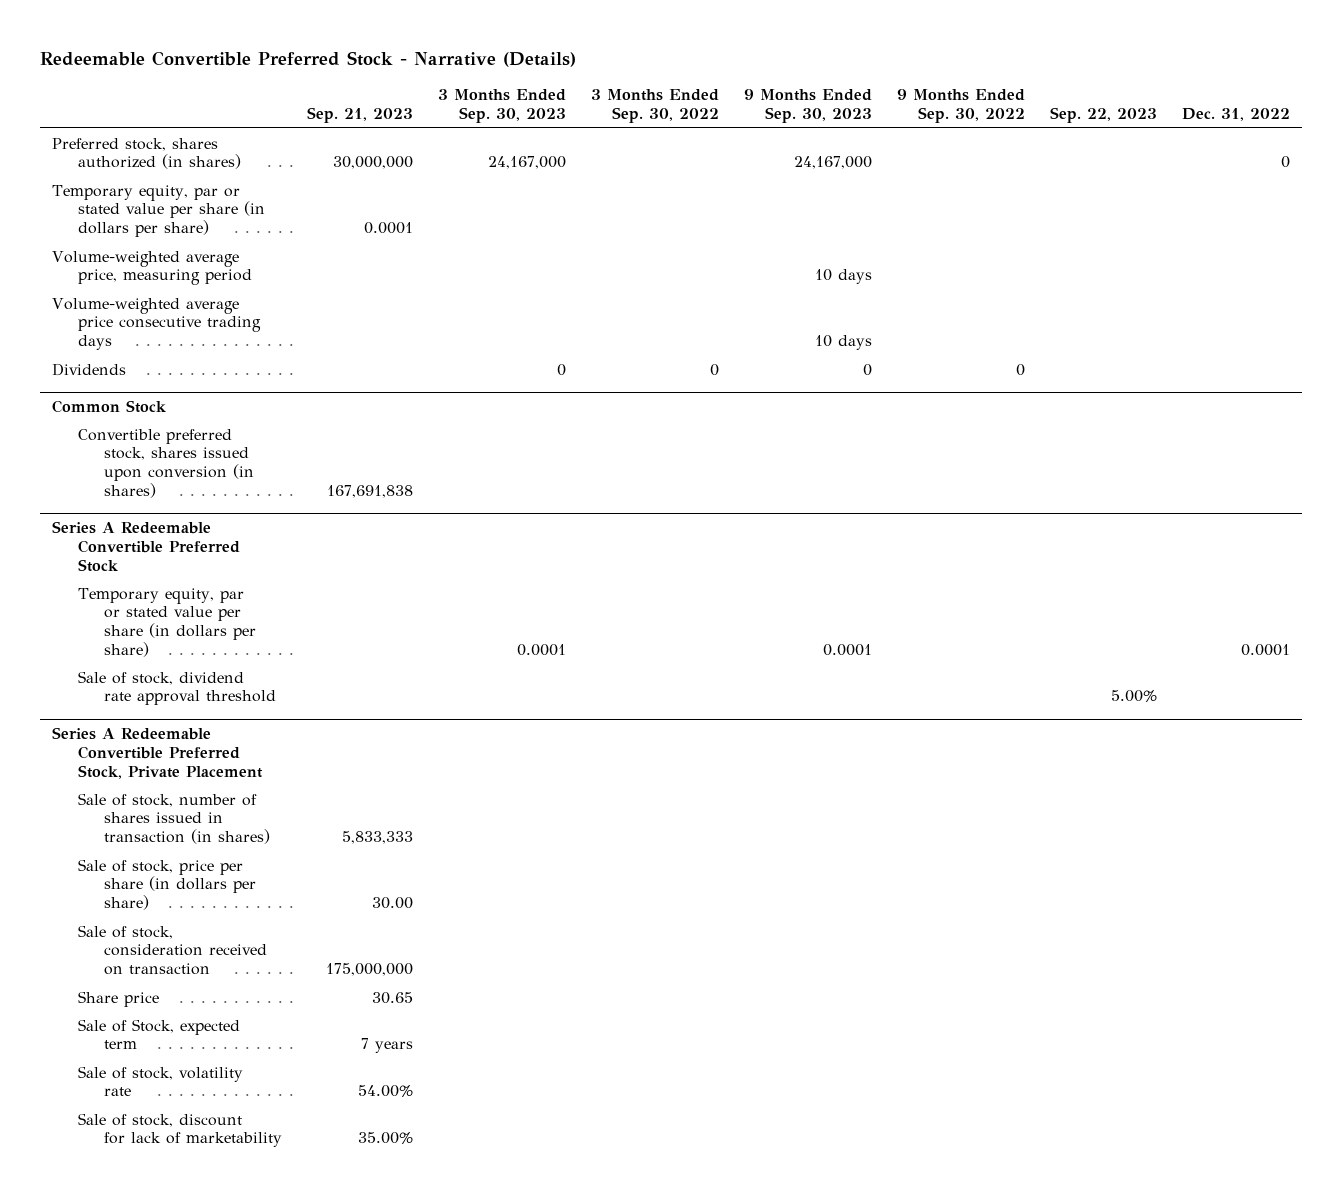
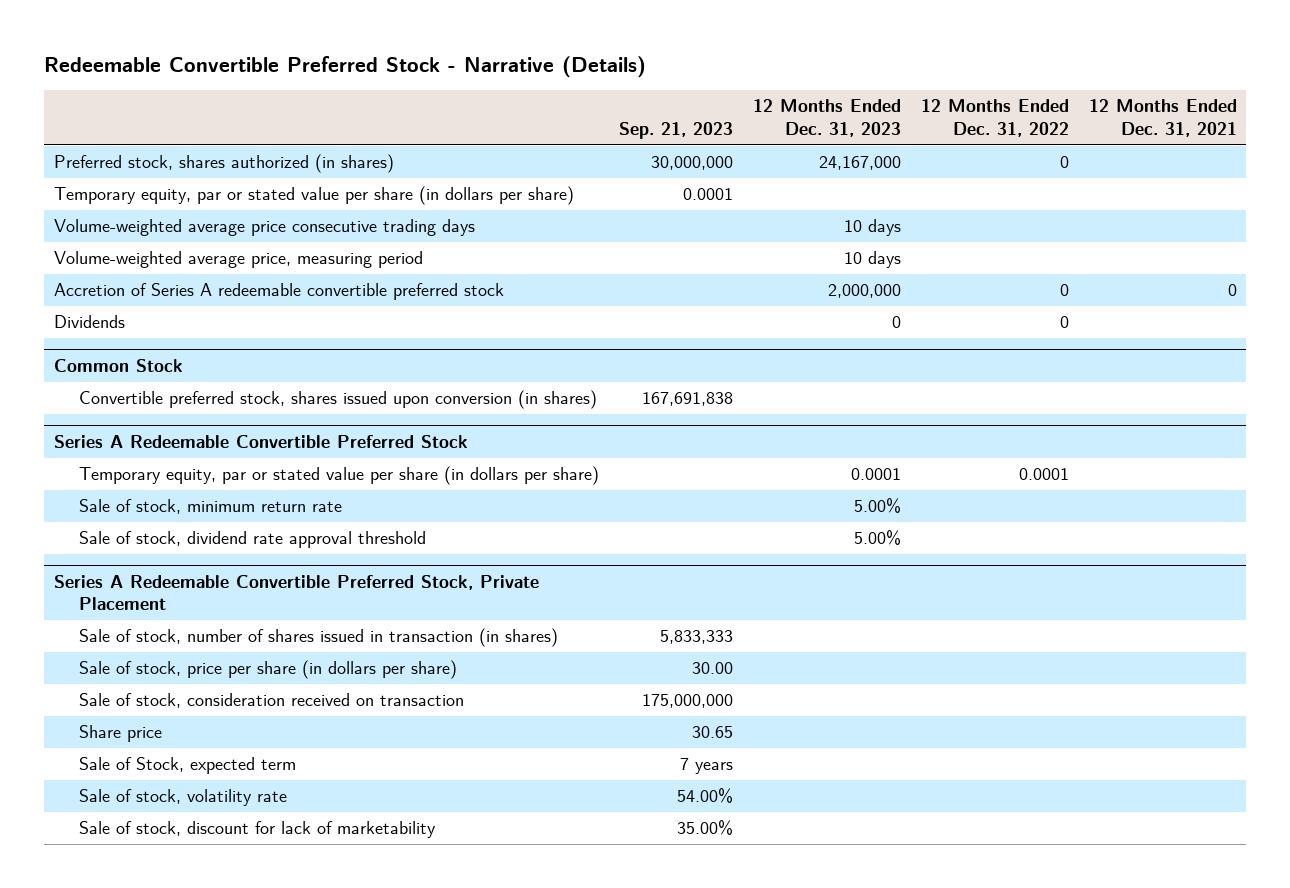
- | Sep. 21, 2023 | 3 Months Ended Sep. 30, 2023 | 3 Months Ended Sep. 30, 2022 | 9 Months Ended Sep. 30, 2023 | 9 Months Ended Sep. 30, 2022 | Sep. 22, 2023 | Dec. 31, 2022
+ | Sep. 21, 2023 | 12 Months Ended Dec. 31, 2023 | 12 Months Ended Dec. 31, 2022 | 12 Months Ended Dec. 31, 2021
moved down: Volume-weighted average price, measuring period | | 10 days | |
+ Accretion of Series A redeemable convertible preferred stock | | 2,000,000 | 0 | 0
@ Series A Redeemable Convertible Preferred Stock
+ Sale of stock, minimum return rate | | 5.00% | |

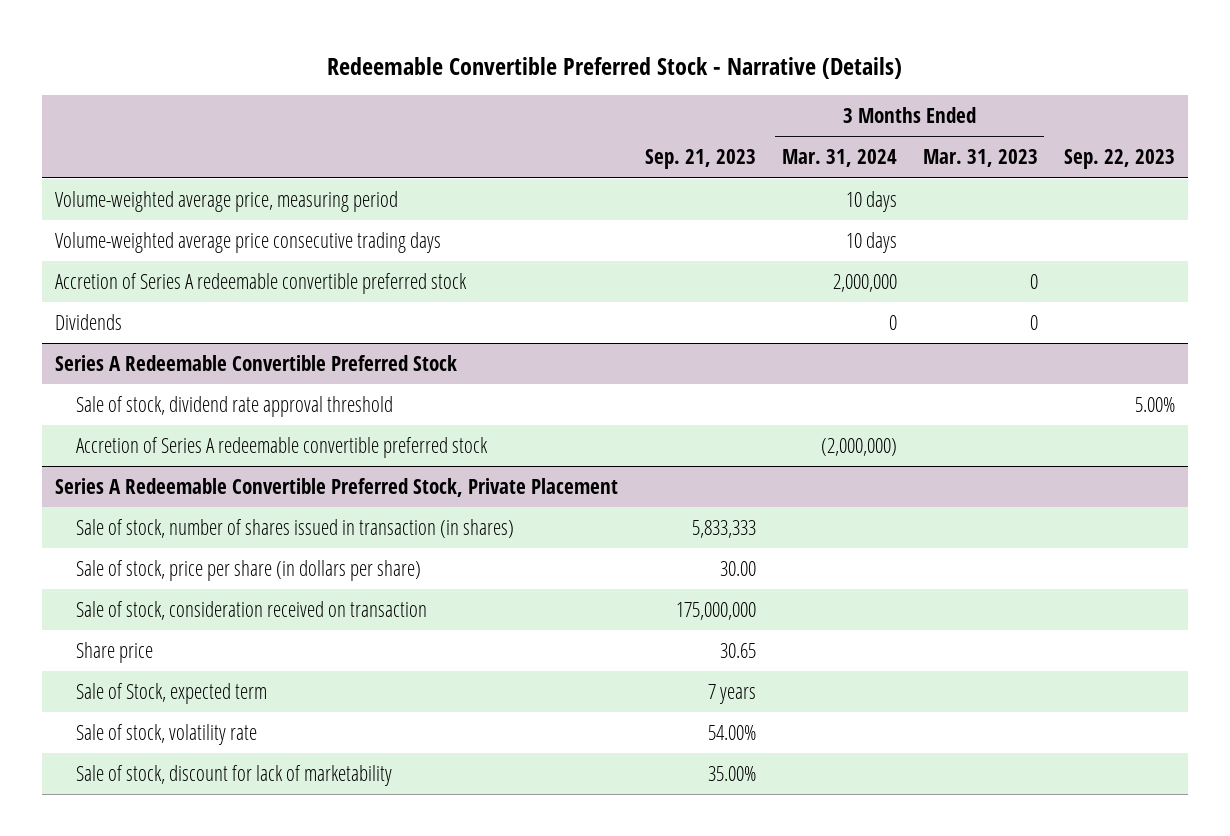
- | Sep. 21, 2023 | 12 Months Ended Dec. 31, 2023 | 12 Months Ended Dec. 31, 2022 | 12 Months Ended Dec. 31, 2021
+ | Sep. 21, 2023 | 3 Months Ended Mar. 31, 2024 | 3 Months Ended Mar. 31, 2023 | Sep. 22, 2023
- Preferred stock, shares authorized (in shares) | 30,000,000 | 24,167,000 | 0 |
- Temporary equity, par or stated value per share (in dollars per share) | 0.0001 | | |
moved down: Volume-weighted average price consecutive trading days | | 10 days | |
- Common Stock
- Convertible preferred stock, shares issued upon conversion (in shares) | 167,691,838 | | |
@ Series A Redeemable Convertible Preferred Stock
- Temporary equity, par or stated value per share (in dollars per share) | | 0.0001 | 0.0001 |
- Sale of stock, minimum return rate | | 5.00% | |
+ Accretion of Series A redeemable convertible preferred stock | | (2,000,000) | |

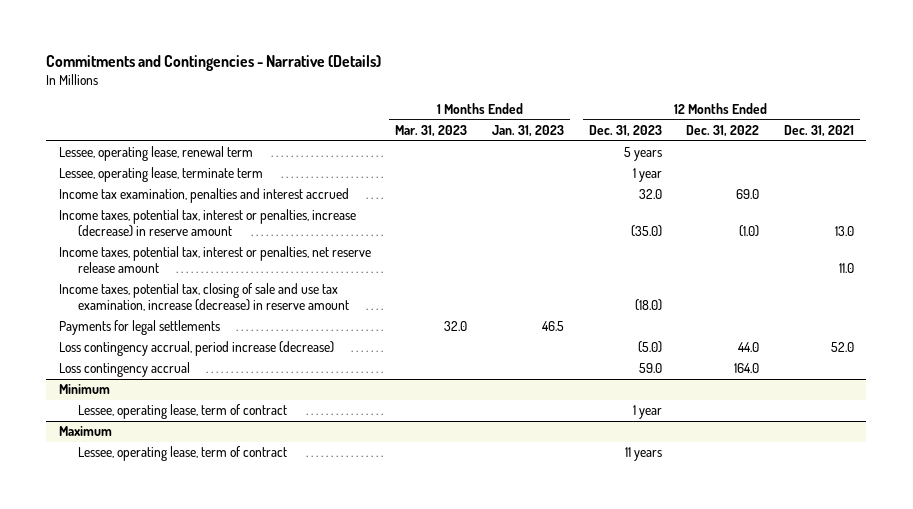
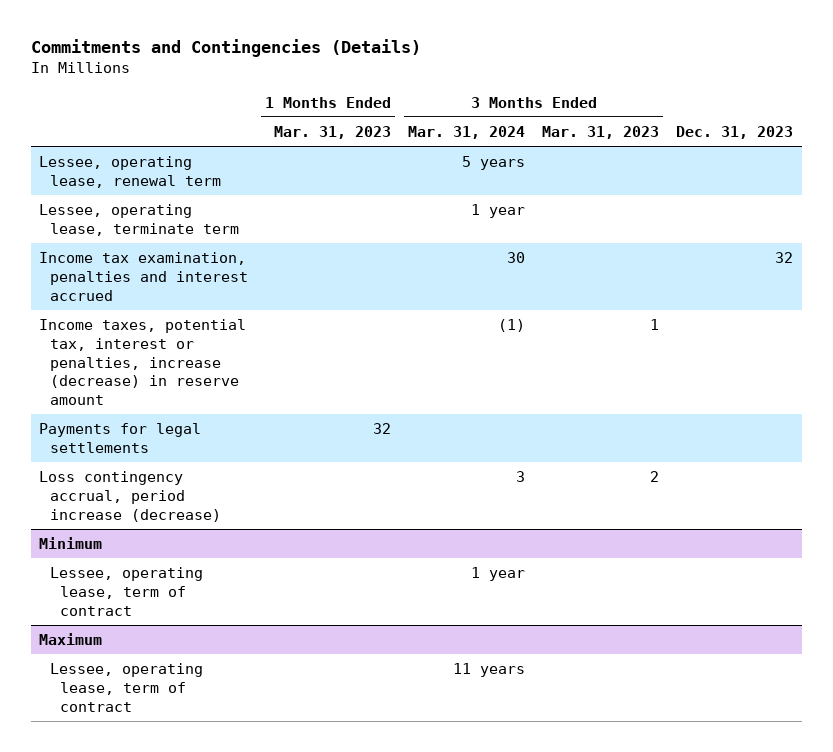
- Commitments and Contingencies - Narrative (Details)
+ Commitments and Contingencies (Details)
- | 1 Months Ended Mar. 31, 2023 | 1 Months Ended Jan. 31, 2023 | 12 Months Ended Dec. 31, 2023 | 12 Months Ended Dec. 31, 2022 | 12 Months Ended Dec. 31, 2021
+ | 1 Months Ended Mar. 31, 2023 | 3 Months Ended Mar. 31, 2024 | 3 Months Ended Mar. 31, 2023 | Dec. 31, 2023
- Income taxes, potential tax, interest or penalties, net reserve release amount | | | | | 11.0
- Income taxes, potential tax, closing of sale and use tax examination, increase (decrease) in reserve amount | | | (18.0) | |
- Payments for legal settlements | 32.0 | 46.5 | | |
+ Payments for legal settlements | 32 | | |
- Loss contingency accrual | | | 59.0 | 164.0 |

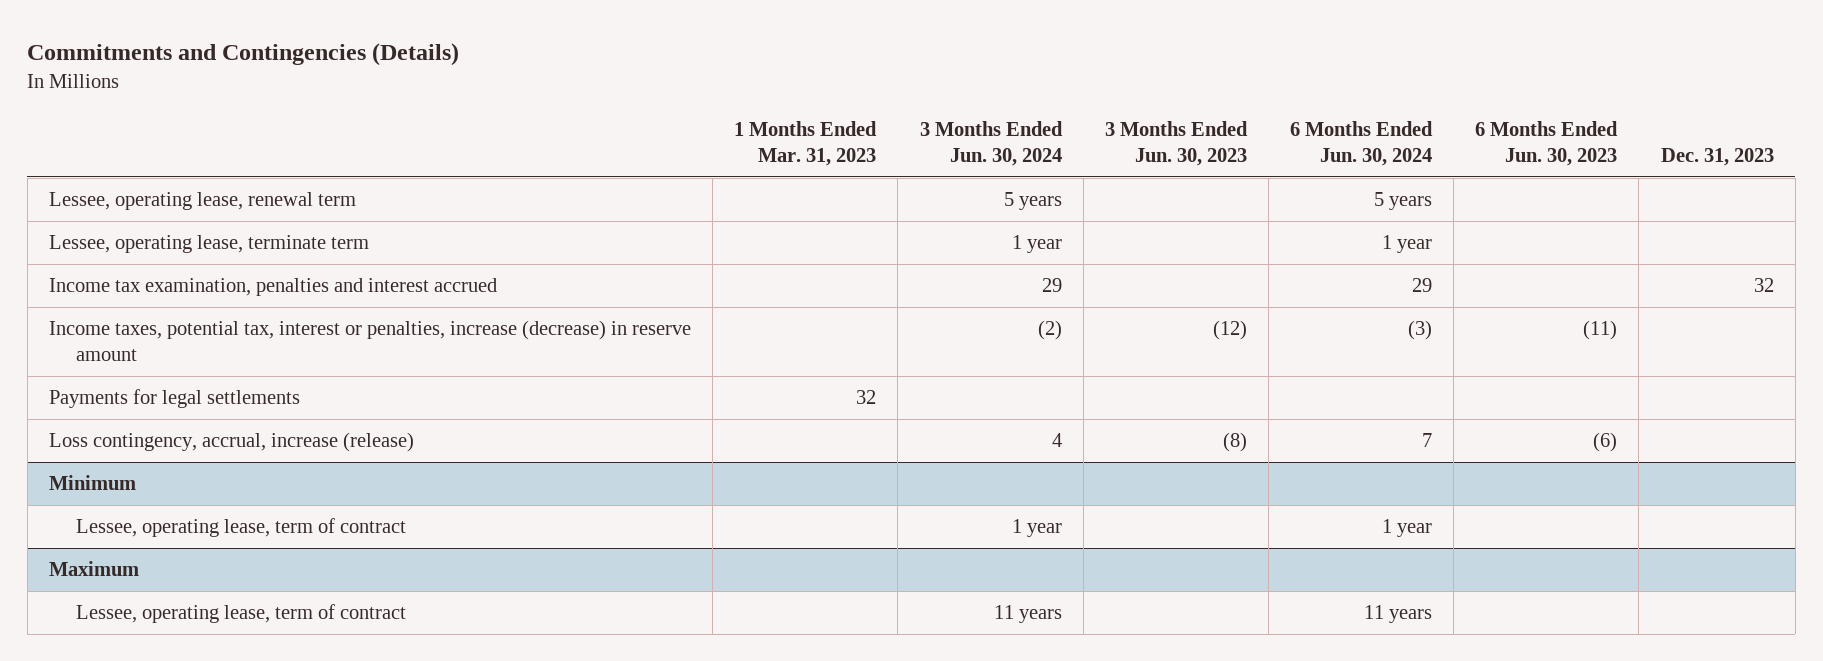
- | 1 Months Ended Mar. 31, 2023 | 3 Months Ended Mar. 31, 2024 | 3 Months Ended Mar. 31, 2023 | Dec. 31, 2023
+ | 1 Months Ended Mar. 31, 2023 | 3 Months Ended Jun. 30, 2024 | 3 Months Ended Jun. 30, 2023 | 6 Months Ended Jun. 30, 2024 | 6 Months Ended Jun. 30, 2023 | Dec. 31, 2023
- Loss contingency accrual, period increase (decrease) | | 3 | 2 |
+ Loss contingency, accrual, increase (release) | | 4 | (8) | 7 | (6) |

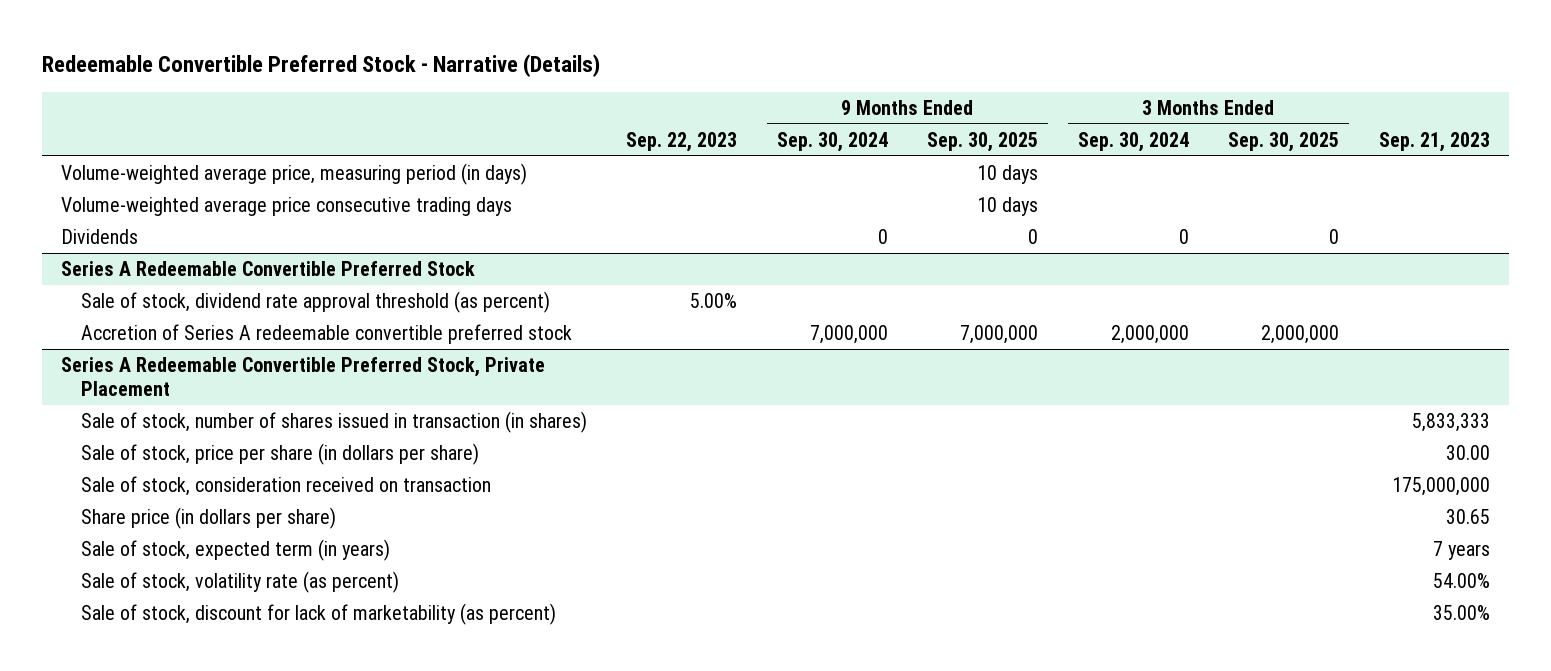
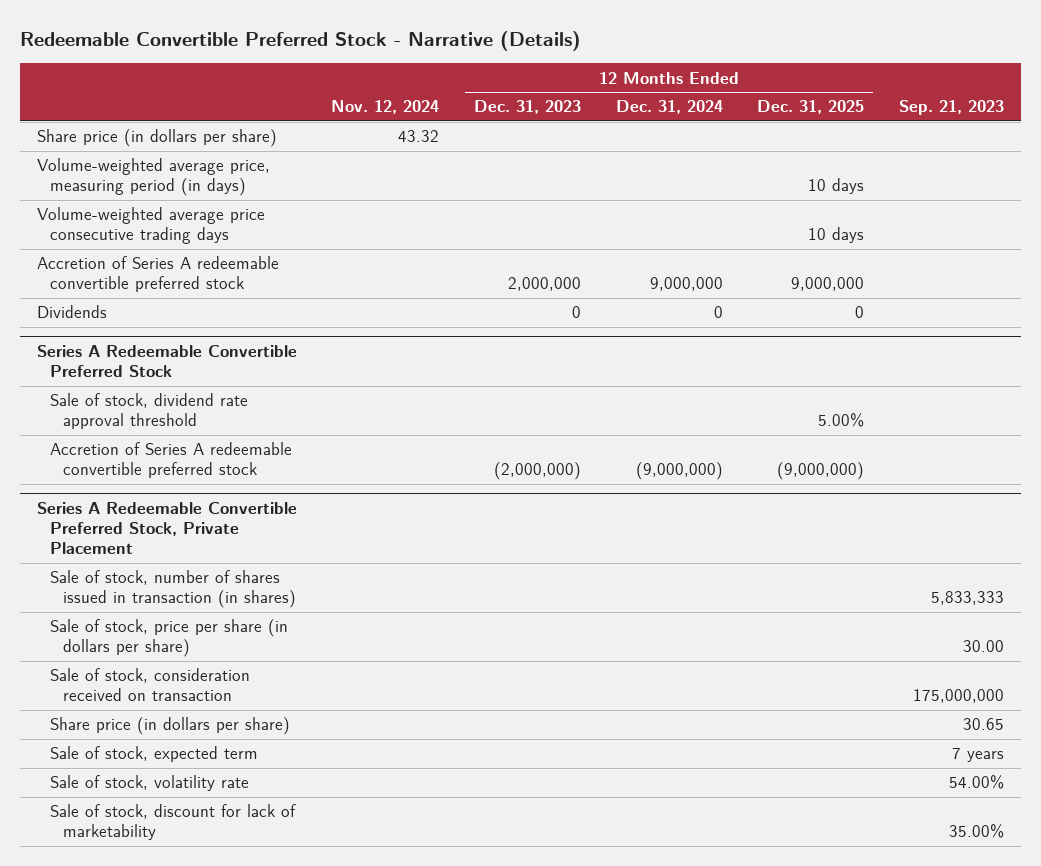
- | Sep. 22, 2023 | 9 Months Ended Sep. 30, 2024 | 9 Months Ended Sep. 30, 2025 | 3 Months Ended Sep. 30, 2024 | 3 Months Ended Sep. 30, 2025 | Sep. 21, 2023
+ | Nov. 12, 2024 | 12 Months Ended Dec. 31, 2023 | 12 Months Ended Dec. 31, 2024 | 12 Months Ended Dec. 31, 2025 | Sep. 21, 2023
+ Share price (in dollars per share) | 43.32 | | | |
+ Accretion of Series A redeemable convertible preferred stock | | 2,000,000 | 9,000,000 | 9,000,000 |
@ Series A Redeemable Convertible Preferred Stock
- Sale of stock, dividend rate approval threshold (as percent) | 5.00% | | | | |
+ Sale of stock, dividend rate approval threshold | | | | 5.00% |
@ Series A Redeemable Convertible Preferred Stock, Private Placement
- Sale of stock, expected term (in years) | | | | | | 7 years
- Sale of stock, volatility rate (as percent) | | | | | | 54.00%
- Sale of stock, discount for lack of marketability (as percent) | | | | | | 35.00%
+ Sale of stock, expected term | | | | | 7 years
+ Sale of stock, volatility rate | | | | | 54.00%
+ Sale of stock, discount for lack of marketability | | | | | 35.00%

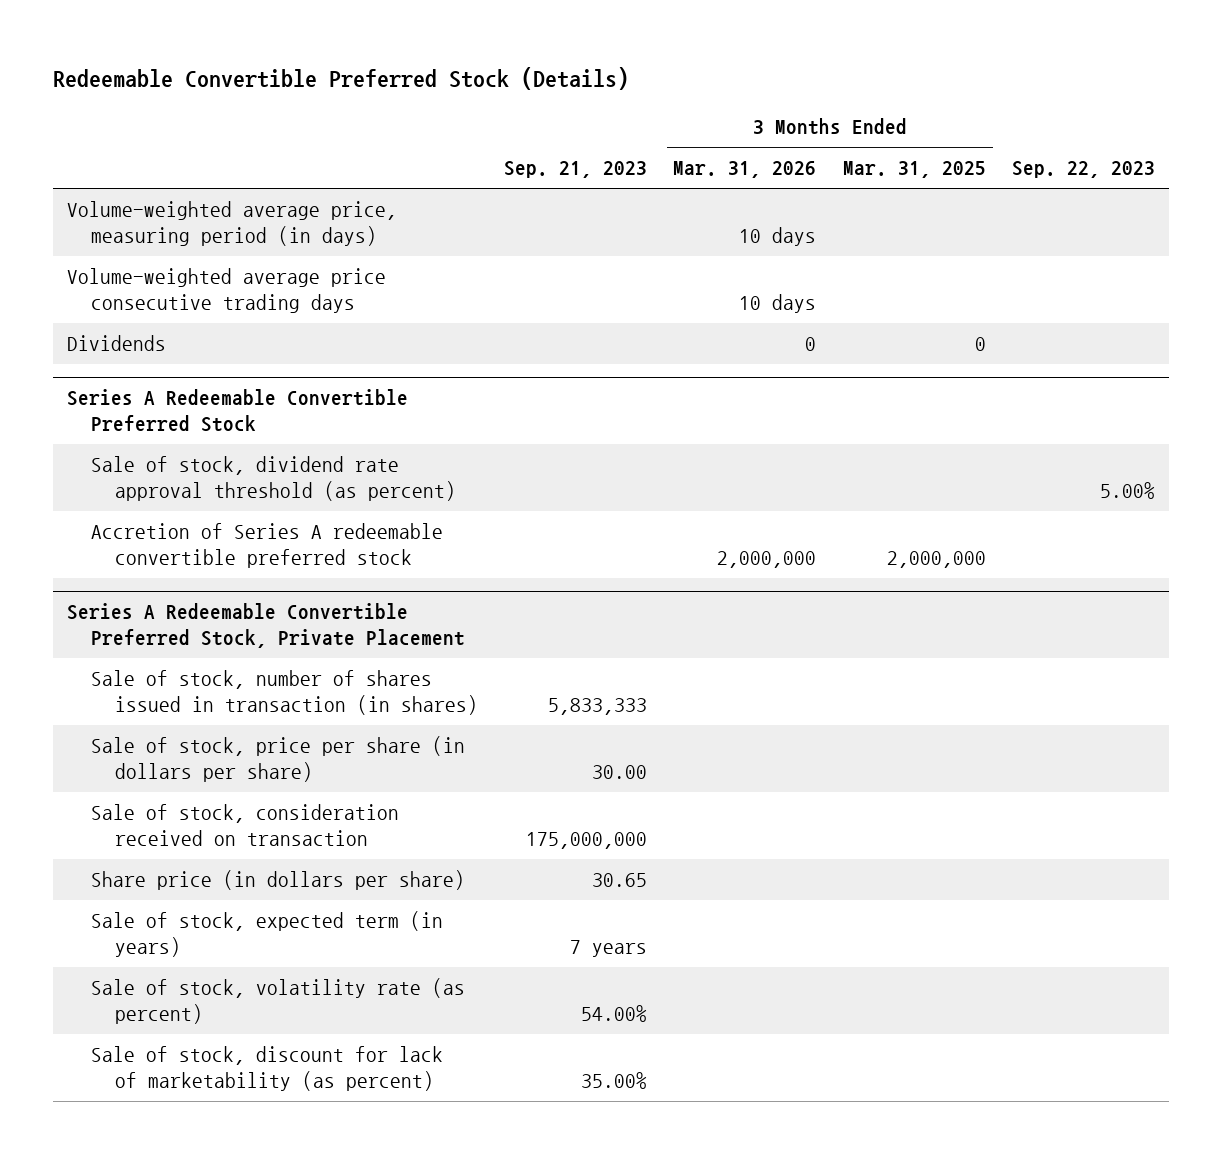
- Redeemable Convertible Preferred Stock - Narrative (Details)
+ Redeemable Convertible Preferred Stock (Details)
- | Nov. 12, 2024 | 12 Months Ended Dec. 31, 2023 | 12 Months Ended Dec. 31, 2024 | 12 Months Ended Dec. 31, 2025 | Sep. 21, 2023
+ | Sep. 21, 2023 | 3 Months Ended Mar. 31, 2026 | 3 Months Ended Mar. 31, 2025 | Sep. 22, 2023
- Share price (in dollars per share) | 43.32 | | | |
- Accretion of Series A redeemable convertible preferred stock | | 2,000,000 | 9,000,000 | 9,000,000 |
@ Series A Redeemable Convertible Preferred Stock
- Sale of stock, dividend rate approval threshold | | | | 5.00% |
+ Sale of stock, dividend rate approval threshold (as percent) | | | | 5.00%
@ Series A Redeemable Convertible Preferred Stock, Private Placement
- Sale of stock, expected term | | | | | 7 years
- Sale of stock, volatility rate | | | | | 54.00%
- Sale of stock, discount for lack of marketability | | | | | 35.00%
+ Sale of stock, expected term (in years) | 7 years | | |
+ Sale of stock, volatility rate (as percent) | 54.00% | | |
+ Sale of stock, discount for lack of marketability (as percent) | 35.00% | | |

